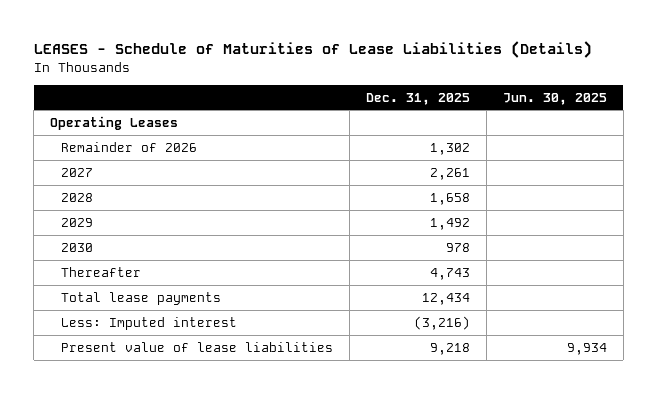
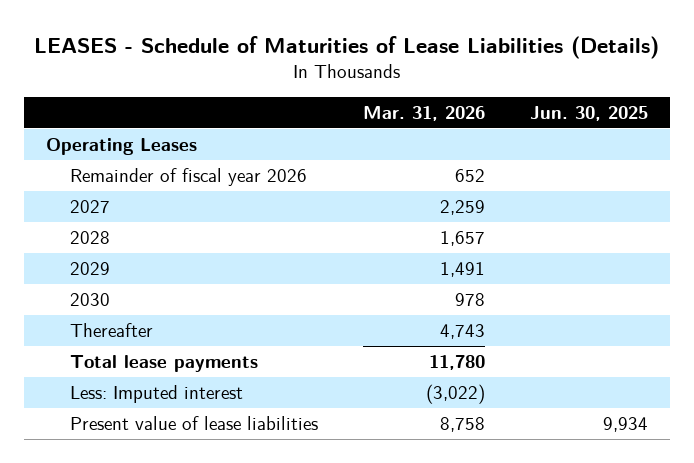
- | Dec. 31, 2025 | Jun. 30, 2025
+ | Mar. 31, 2026 | Jun. 30, 2025
- Remainder of 2026 | 1,302 |
+ Remainder of fiscal year 2026 | 652 |

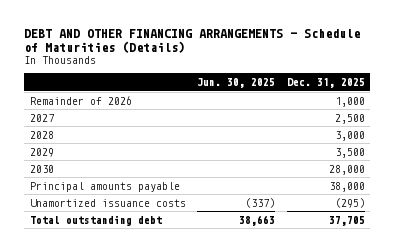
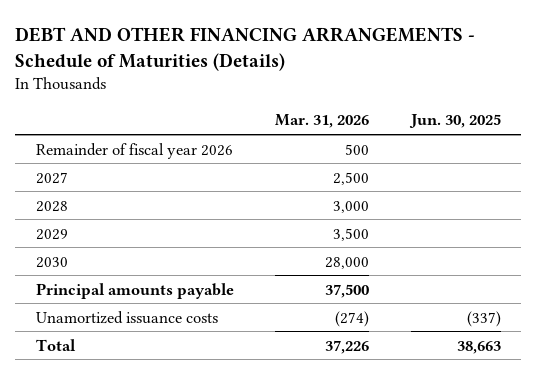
- | Jun. 30, 2025 | Dec. 31, 2025
+ | Mar. 31, 2026 | Jun. 30, 2025
- Remainder of 2026 | | 1,000
+ Remainder of fiscal year 2026 | 500 |
- Total outstanding debt | 38,663 | 37,705
+ Total | 37,226 | 38,663

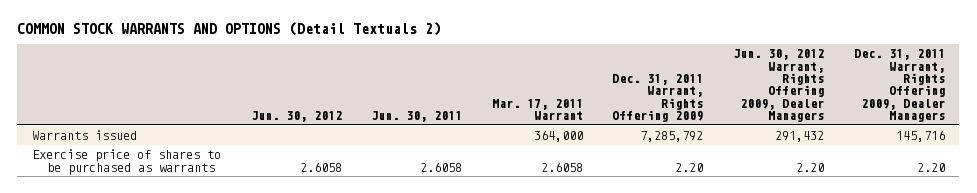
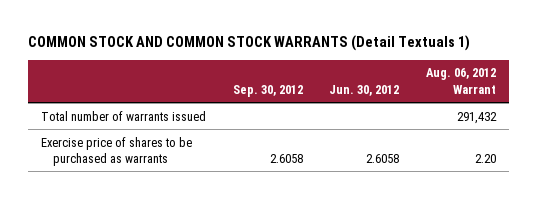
- COMMON STOCK WARRANTS AND OPTIONS (Detail Textuals 2)
+ COMMON STOCK AND COMMON STOCK WARRANTS (Detail Textuals 1)
- | Jun. 30, 2012 | Jun. 30, 2011 | Mar. 17, 2011 Warrant | Dec. 31, 2011 Warrant, Rights Offering 2009 | Jun. 30, 2012 Warrant, Rights Offering 2009, Dealer Managers | Dec. 31, 2011 Warrant, Rights Offering 2009, Dealer Managers
+ | Sep. 30, 2012 | Jun. 30, 2012 | Aug. 06, 2012 Warrant
- Warrants issued | | | 364,000 | 7,285,792 | 291,432 | 145,716
+ Total number of warrants issued | | | 291,432

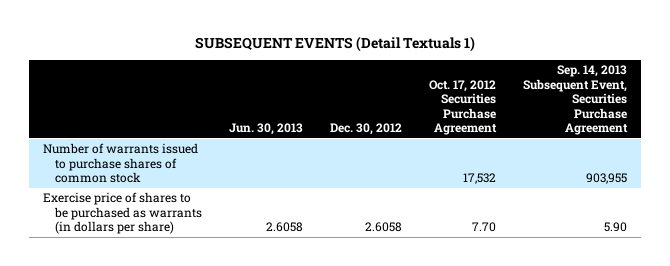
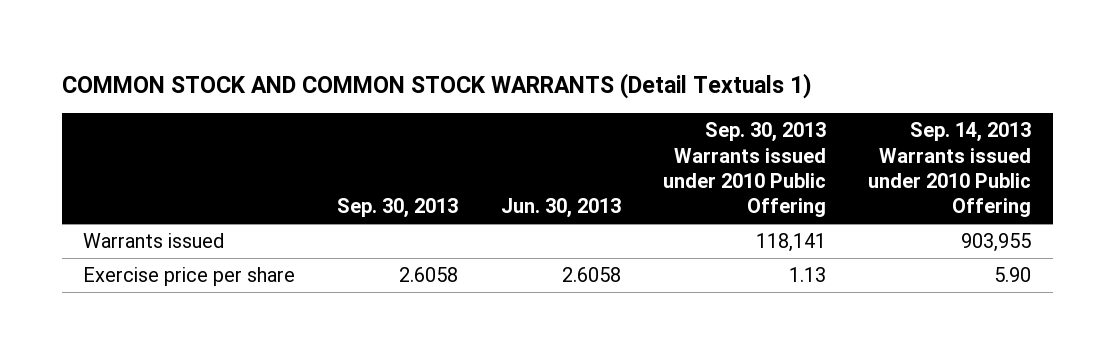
- SUBSEQUENT EVENTS (Detail Textuals 1)
+ COMMON STOCK AND COMMON STOCK WARRANTS (Detail Textuals 1)
- | Jun. 30, 2013 | Dec. 30, 2012 | Oct. 17, 2012 Securities Purchase Agreement | Sep. 14, 2013 Subsequent Event, Securities Purchase Agreement
+ | Sep. 30, 2013 | Jun. 30, 2013 | Sep. 30, 2013 Warrants issued under 2010 Public Offering | Sep. 14, 2013 Warrants issued under 2010 Public Offering
- Number of warrants issued to purchase shares of common stock | | | 17,532 | 903,955
- Exercise price of shares to be purchased as warrants (in dollars per share) | 2.6058 | 2.6058 | 7.70 | 5.90
+ Warrants issued | | | 118,141 | 903,955
+ Exercise price per share | 2.6058 | 2.6058 | 1.13 | 5.90

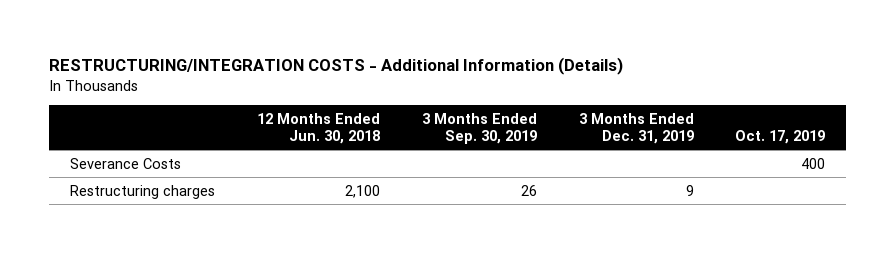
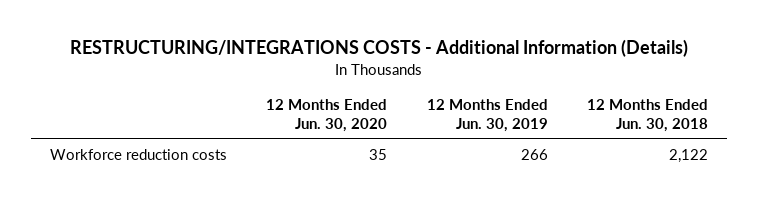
- RESTRUCTURING/INTEGRATION COSTS - Additional Information (Details)
+ RESTRUCTURING/INTEGRATIONS COSTS - Additional Information (Details)
- | 12 Months Ended Jun. 30, 2018 | 3 Months Ended Sep. 30, 2019 | 3 Months Ended Dec. 31, 2019 | Oct. 17, 2019
+ | 12 Months Ended Jun. 30, 2020 | 12 Months Ended Jun. 30, 2019 | 12 Months Ended Jun. 30, 2018
- Severance Costs | | | | 400
- Restructuring charges | 2,100 | 26 | 9 |
+ Workforce reduction costs | 35 | 266 | 2,122

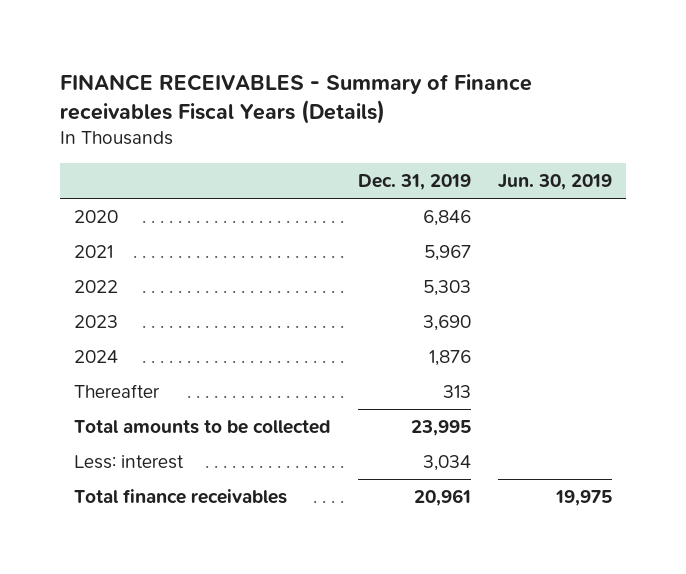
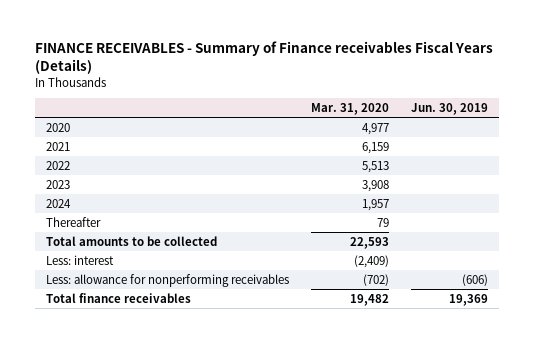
- | Dec. 31, 2019 | Jun. 30, 2019
+ | Mar. 31, 2020 | Jun. 30, 2019
- Total finance receivables | 20,961 | 19,975
+ Less: allowance for nonperforming receivables | (702) | (606)
+ Total finance receivables | 19,482 | 19,369

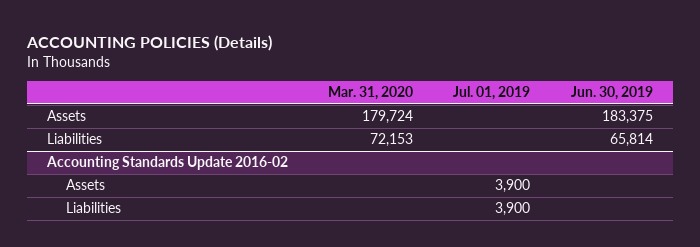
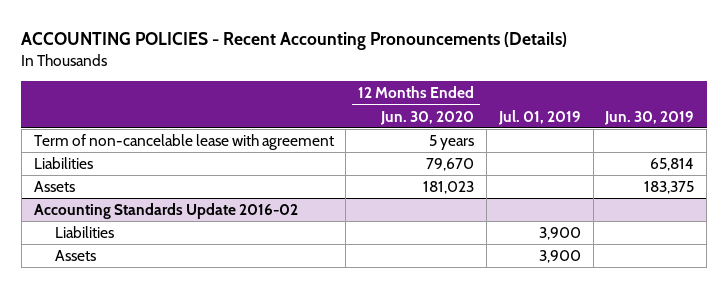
- ACCOUNTING POLICIES (Details)
+ ACCOUNTING POLICIES - Recent Accounting Pronouncements (Details)
- | Mar. 31, 2020 | Jul. 01, 2019 | Jun. 30, 2019
+ | 12 Months Ended Jun. 30, 2020 | Jul. 01, 2019 | Jun. 30, 2019
+ Term of non-cancelable lease with agreement | 5 years | |
moved down: Assets | 181,023 | | 183,375
@ Accounting Standards Update 2016-02
moved down: Assets | | 3,900 |

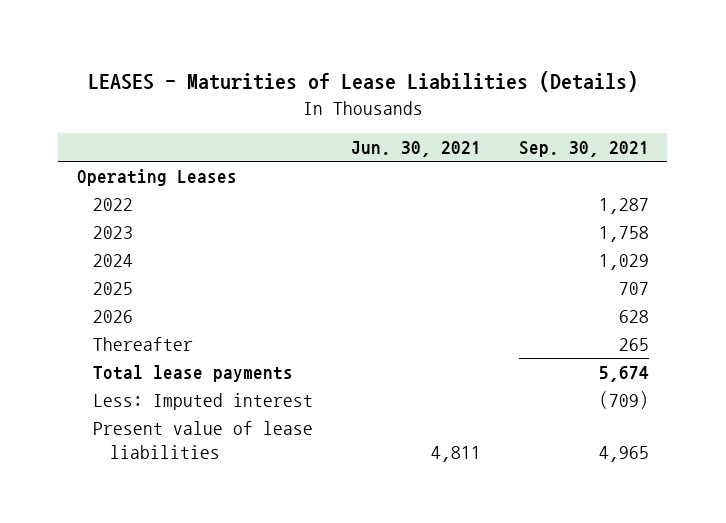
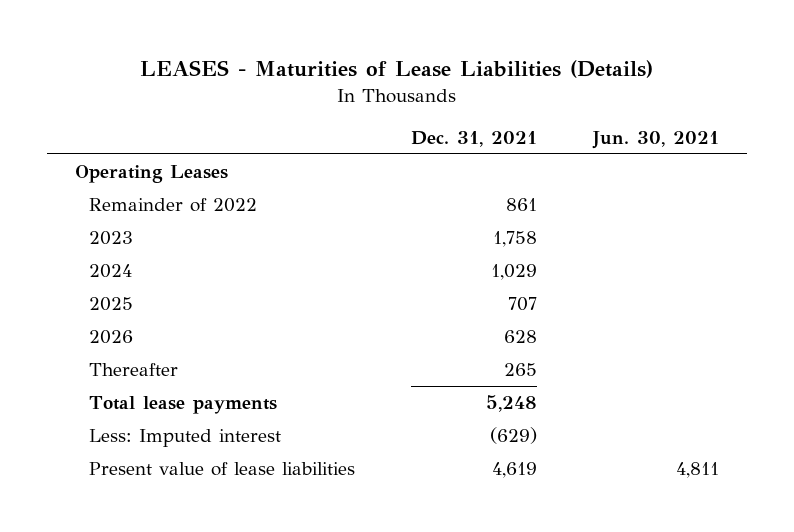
- | Jun. 30, 2021 | Sep. 30, 2021
+ | Dec. 31, 2021 | Jun. 30, 2021
- 2022 | | 1,287
+ Remainder of 2022 | 861 |

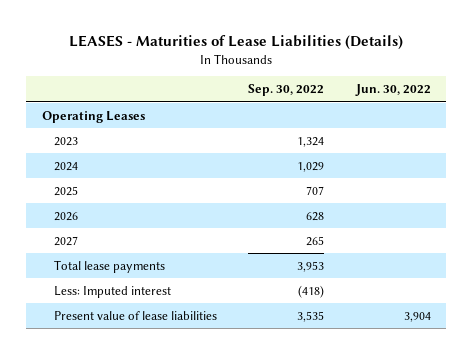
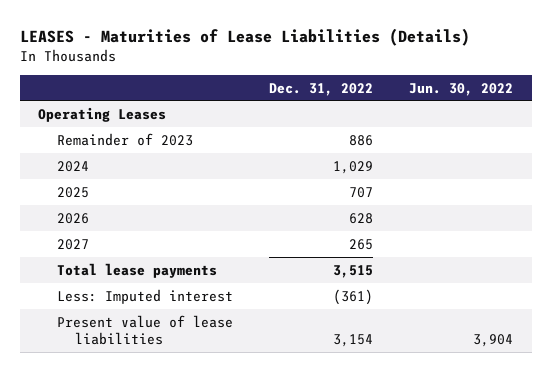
- | Sep. 30, 2022 | Jun. 30, 2022
+ | Dec. 31, 2022 | Jun. 30, 2022
- 2023 | 1,324 |
+ Remainder of 2023 | 886 |

